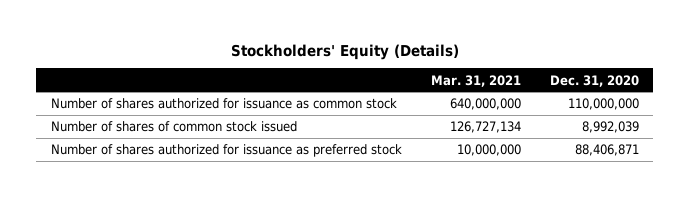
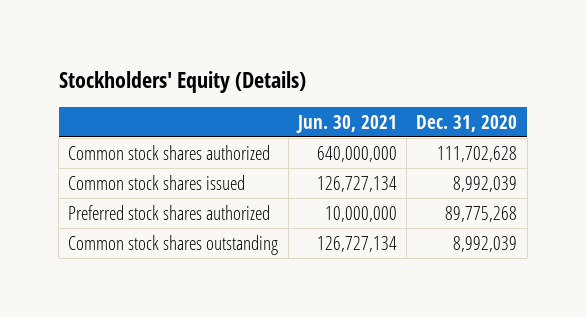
- | Mar. 31, 2021 | Dec. 31, 2020
+ | Jun. 30, 2021 | Dec. 31, 2020
- Number of shares authorized for issuance as common stock | 640,000,000 | 110,000,000
- Number of shares of common stock issued | 126,727,134 | 8,992,039
- Number of shares authorized for issuance as preferred stock | 10,000,000 | 88,406,871
+ Common stock shares authorized | 640,000,000 | 111,702,628
+ Common stock shares issued | 126,727,134 | 8,992,039
+ Preferred stock shares authorized | 10,000,000 | 89,775,268
+ Common stock shares outstanding | 126,727,134 | 8,992,039

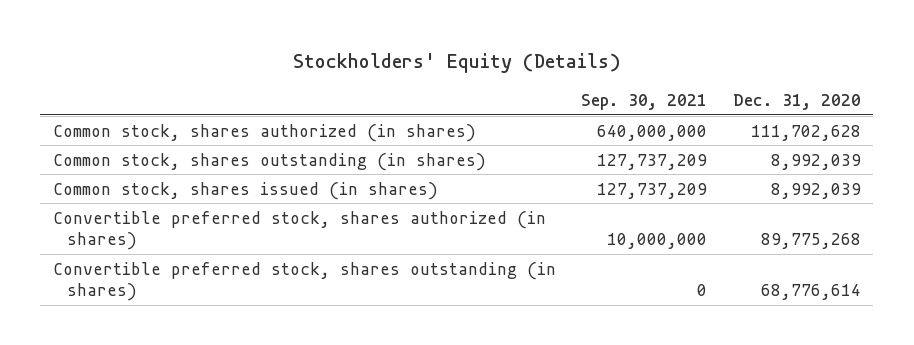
- | Jun. 30, 2021 | Dec. 31, 2020
+ | Sep. 30, 2021 | Dec. 31, 2020
- Common stock shares authorized | 640,000,000 | 111,702,628
- Common stock shares issued | 126,727,134 | 8,992,039
- Preferred stock shares authorized | 10,000,000 | 89,775,268
- Common stock shares outstanding | 126,727,134 | 8,992,039
+ Common stock, shares authorized (in shares) | 640,000,000 | 111,702,628
+ Common stock, shares outstanding (in shares) | 127,737,209 | 8,992,039
+ Common stock, shares issued (in shares) | 127,737,209 | 8,992,039
+ Convertible preferred stock, shares authorized (in shares) | 10,000,000 | 89,775,268
+ Convertible preferred stock, shares outstanding (in shares) | 0 | 68,776,614

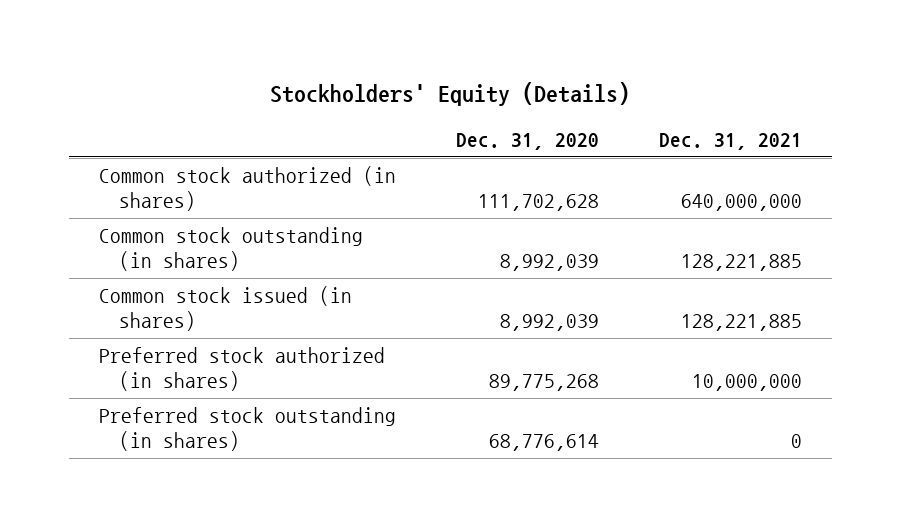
- | Sep. 30, 2021 | Dec. 31, 2020
+ | Dec. 31, 2020 | Dec. 31, 2021
- Common stock, shares authorized (in shares) | 640,000,000 | 111,702,628
- Common stock, shares outstanding (in shares) | 127,737,209 | 8,992,039
- Common stock, shares issued (in shares) | 127,737,209 | 8,992,039
- Convertible preferred stock, shares authorized (in shares) | 10,000,000 | 89,775,268
- Convertible preferred stock, shares outstanding (in shares) | 0 | 68,776,614
+ Common stock authorized (in shares) | 111,702,628 | 640,000,000
+ Common stock outstanding (in shares) | 8,992,039 | 128,221,885
+ Common stock issued (in shares) | 8,992,039 | 128,221,885
+ Preferred stock authorized (in shares) | 89,775,268 | 10,000,000
+ Preferred stock outstanding (in shares) | 68,776,614 | 0

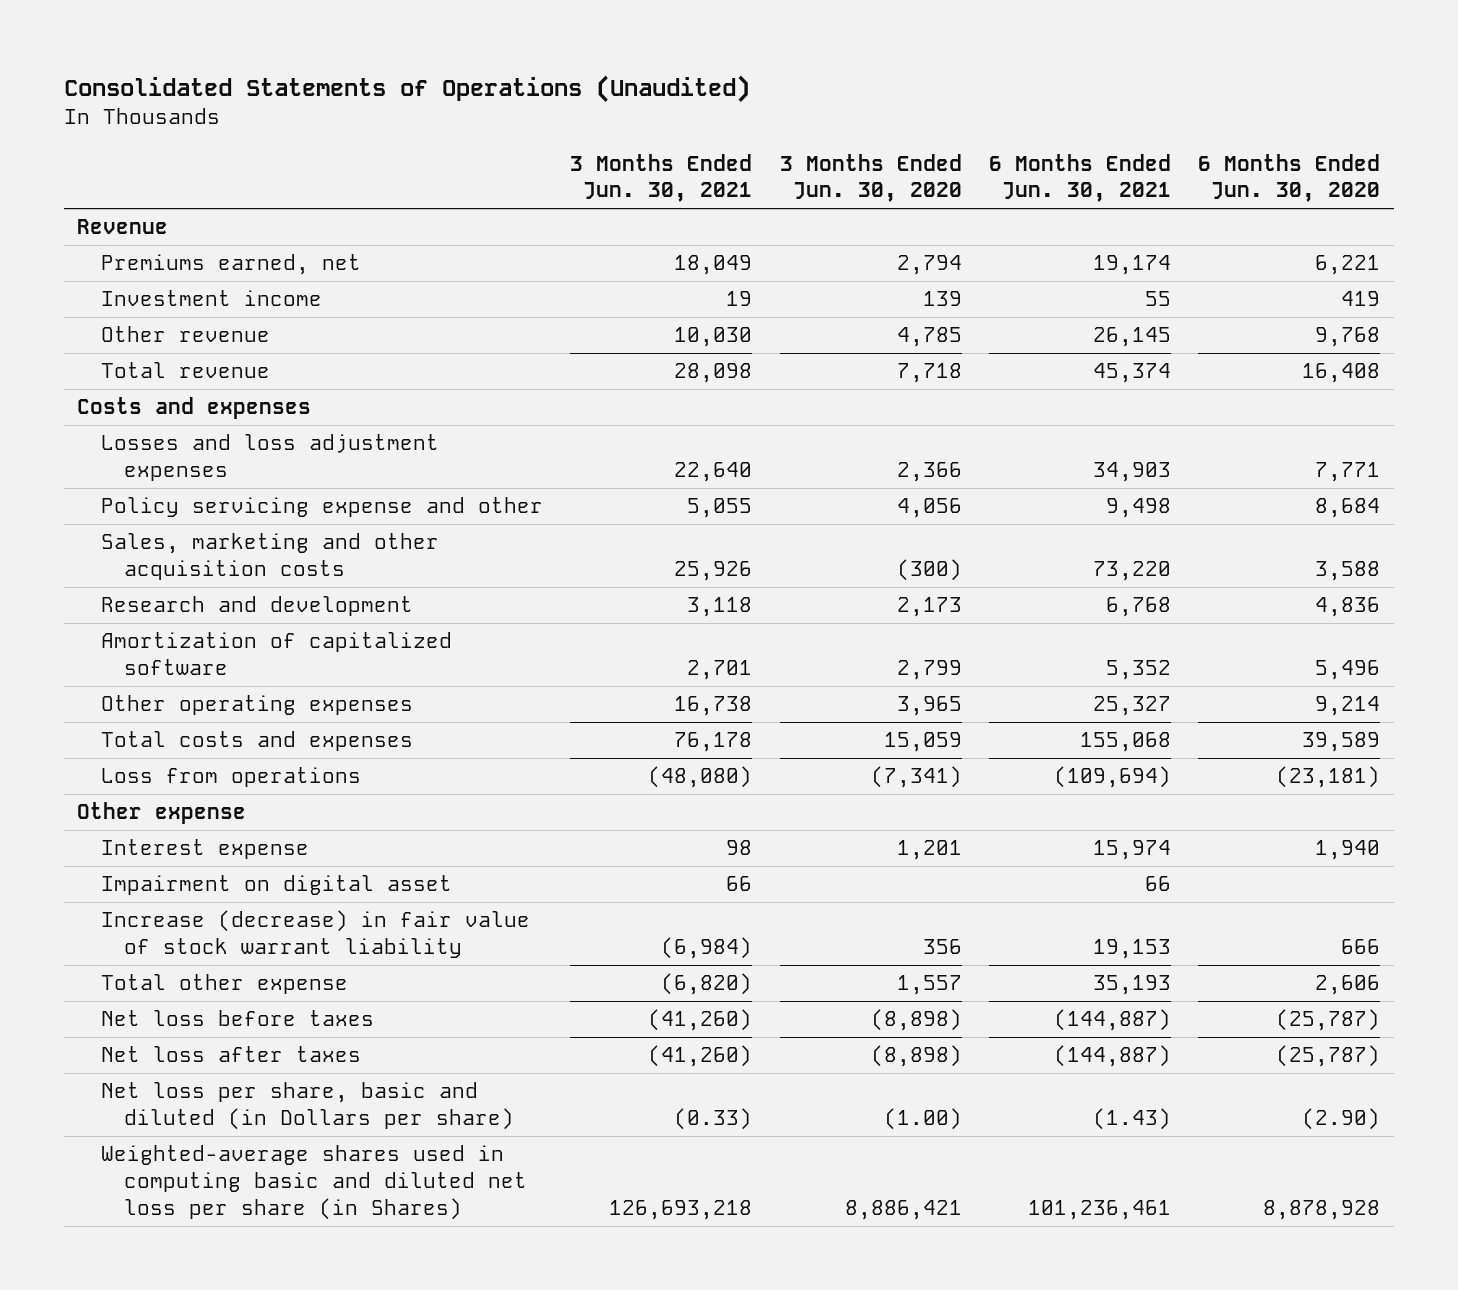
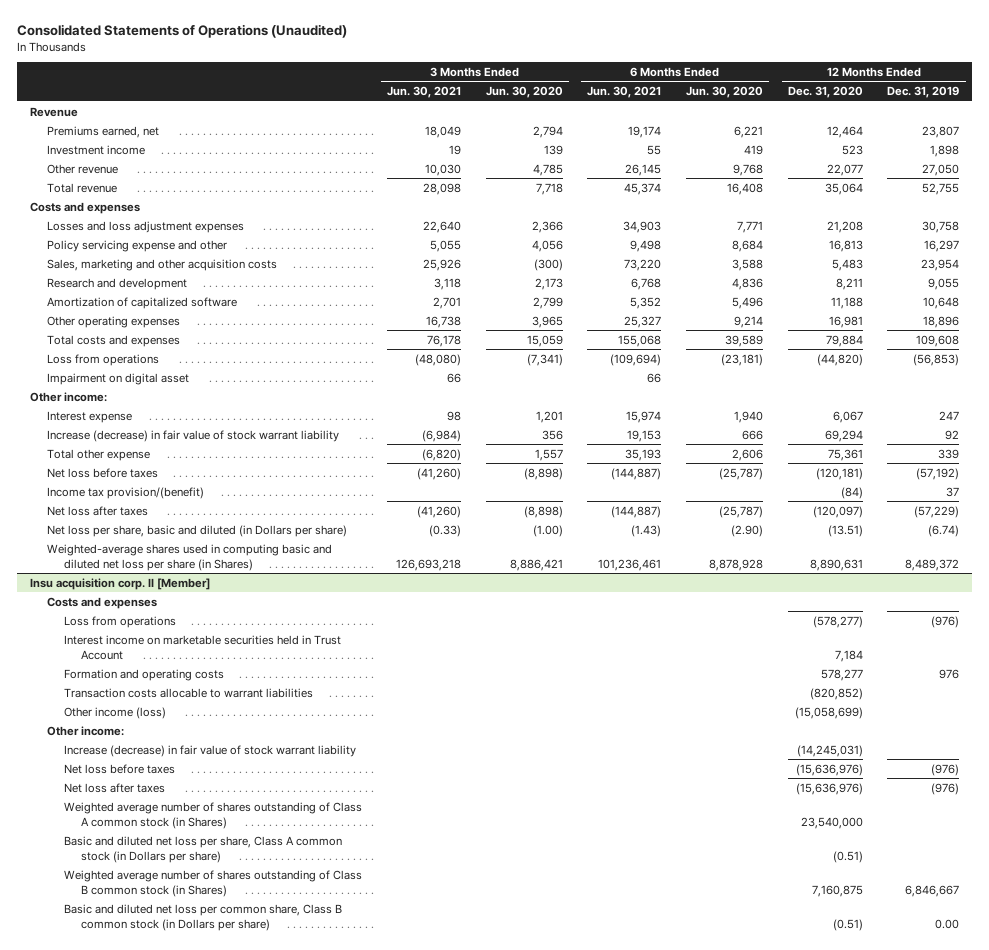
- | 3 Months Ended Jun. 30, 2021 | 3 Months Ended Jun. 30, 2020 | 6 Months Ended Jun. 30, 2021 | 6 Months Ended Jun. 30, 2020
+ | 3 Months Ended Jun. 30, 2021 | 3 Months Ended Jun. 30, 2020 | 6 Months Ended Jun. 30, 2021 | 6 Months Ended Jun. 30, 2020 | 12 Months Ended Dec. 31, 2020 | 12 Months Ended Dec. 31, 2019
- Other expense
+ Other income:
moved down: Interest expense | 98 | 1,201 | 15,974 | 1,940 | 6,067 | 247
+ Income tax provision/(benefit) | | | | | (84) | 37
+ Insu acquisition corp. II [Member]
+ Costs and expenses
+ Loss from operations | | | | | (578,277) | (976)
+ Interest income on marketable securities held in Trust Account | | | | | 7,184 |
+ Formation and operating costs | | | | | 578,277 | 976
+ Transaction costs allocable to warrant liabilities | | | | | (820,852) |
+ Other income (loss) | | | | | (15,058,699) |
+ Other income:
+ Increase (decrease) in fair value of stock warrant liability | | | | | (14,245,031) |
+ Net loss before taxes | | | | | (15,636,976) | (976)
+ Net loss after taxes | | | | | (15,636,976) | (976)
+ Weighted average number of shares outstanding of Class A common stock (in Shares) | | | | | 23,540,000 |
+ Basic and diluted net loss per share, Class A common stock (in Dollars per share) | | | | | (0.51) |
+ Weighted average number of shares outstanding of Class B common stock (in Shares) | | | | | 7,160,875 | 6,846,667
+ Basic and diluted net loss per common share, Class B common stock (in Dollars per share) | | | | | (0.51) | 0.00

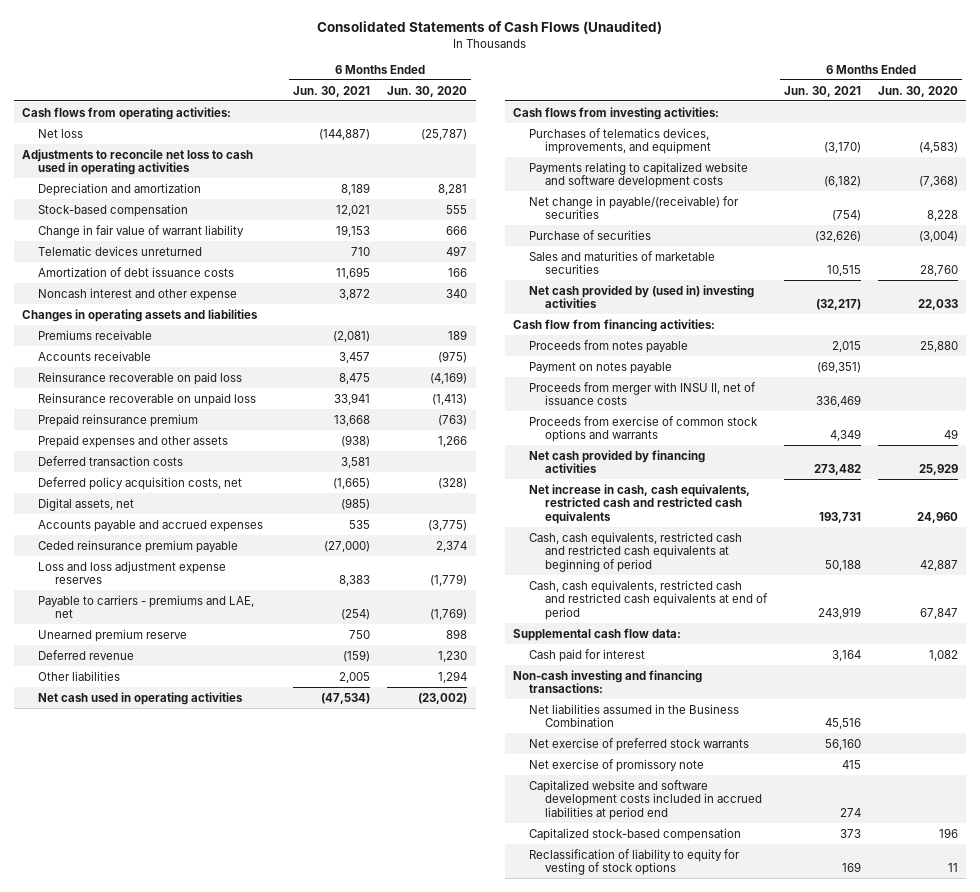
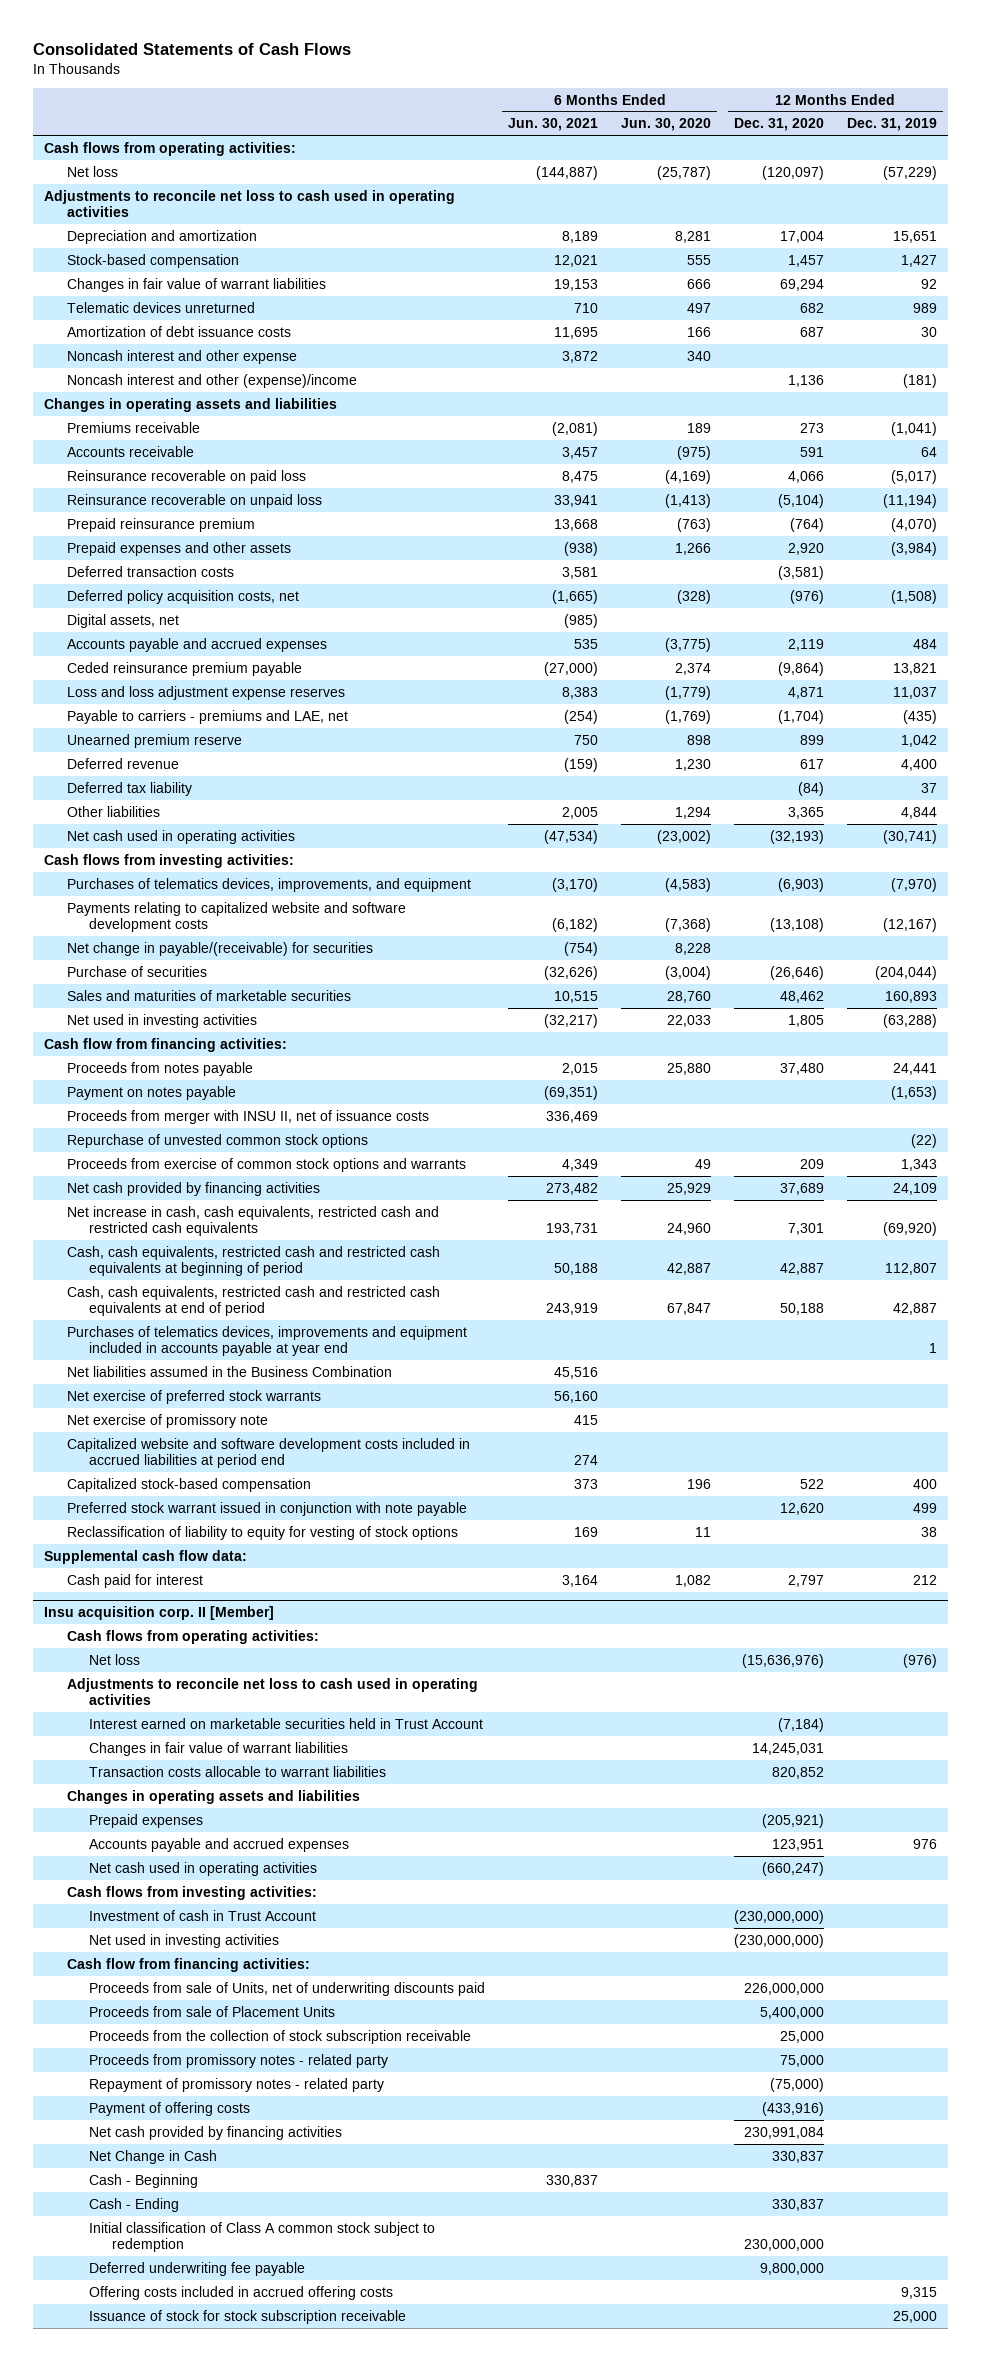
- Consolidated Statements of Cash Flows (Unaudited)
+ Consolidated Statements of Cash Flows
- | 6 Months Ended Jun. 30, 2021 | 6 Months Ended Jun. 30, 2020
+ | 6 Months Ended Jun. 30, 2021 | 6 Months Ended Jun. 30, 2020 | 12 Months Ended Dec. 31, 2020 | 12 Months Ended Dec. 31, 2019
- Change in fair value of warrant liability | 19,153 | 666
+ Changes in fair value of warrant liabilities | 19,153 | 666 | 69,294 | 92
+ Noncash interest and other (expense)/income | | | 1,136 | (181)
+ Deferred tax liability | | | (84) | 37
- Net cash provided by (used in) investing activities | (32,217) | 22,033
+ Net used in investing activities | (32,217) | 22,033 | 1,805 | (63,288)
+ Repurchase of unvested common stock options | | | | (22)
- Non-cash investing and financing transactions:
+ Purchases of telematics devices, improvements and equipment included in accounts payable at year end | | | | 1
+ Preferred stock warrant issued in conjunction with note payable | | | 12,620 | 499
moved down: Supplemental cash flow data:
moved down: Cash paid for interest | 3,164 | 1,082 | 2,797 | 212
+ Insu acquisition corp. II [Member]
+ Cash flows from operating activities:
+ Net loss | | | (15,636,976) | (976)
+ Adjustments to reconcile net loss to cash used in operating activities
+ Interest earned on marketable securities held in Trust Account | | | (7,184) |
+ Changes in fair value of warrant liabilities | | | 14,245,031 |
+ Transaction costs allocable to warrant liabilities | | | 820,852 |
+ Changes in operating assets and liabilities
+ Prepaid expenses | | | (205,921) |
+ Accounts payable and accrued expenses | | | 123,951 | 976
+ Net cash used in operating activities | | | (660,247) |
+ Cash flows from investing activities:
+ Investment of cash in Trust Account | | | (230,000,000) |
+ Net used in investing activities | | | (230,000,000) |
+ Cash flow from financing activities:
+ Proceeds from sale of Units, net of underwriting discounts paid | | | 226,000,000 |
+ Proceeds from sale of Placement Units | | | 5,400,000 |
+ Proceeds from the collection of stock subscription receivable | | | 25,000 |
+ Proceeds from promissory notes - related party | | | 75,000 |
+ Repayment of promissory notes - related party | | | (75,000) |
+ Payment of offering costs | | | (433,916) |
+ Net cash provided by financing activities | | | 230,991,084 |
+ Net Change in Cash | | | 330,837 |
+ Cash - Beginning | 330,837 | | |
+ Cash - Ending | | | 330,837 |
+ Initial classification of Class A common stock subject to redemption | | | 230,000,000 |
+ Deferred underwriting fee payable | | | 9,800,000 |
+ Offering costs included in accrued offering costs | | | | 9,315
+ Issuance of stock for stock subscription receivable | | | | 25,000

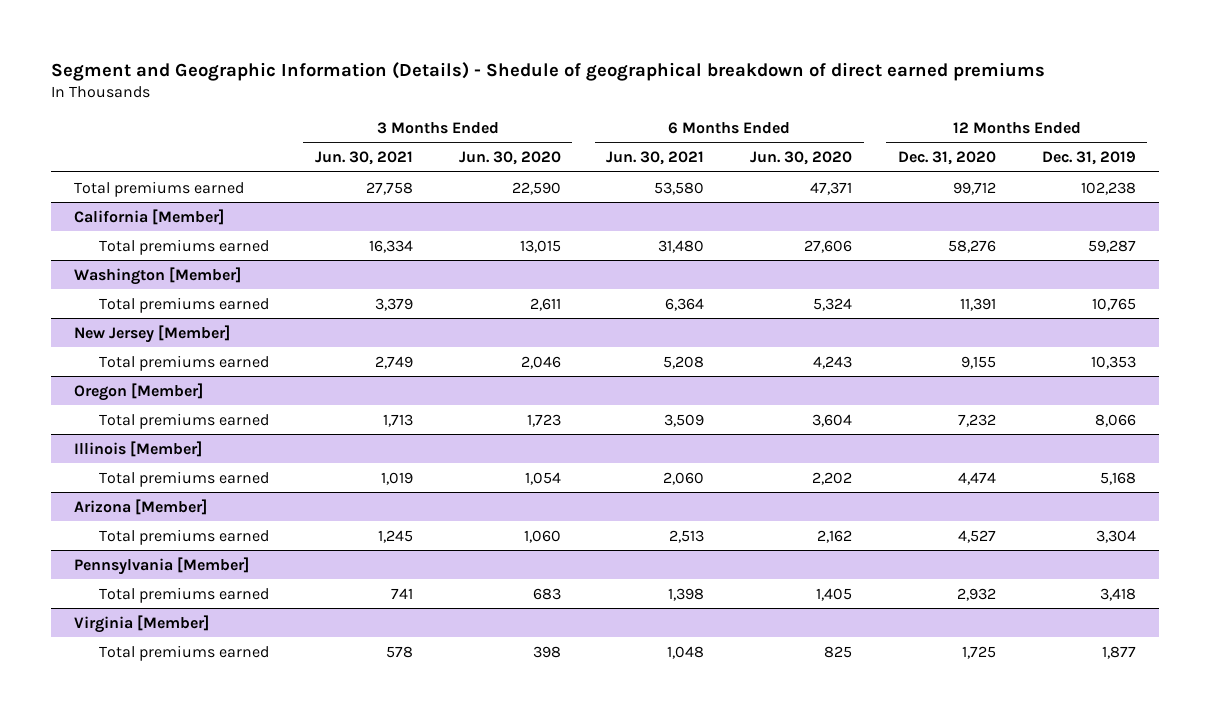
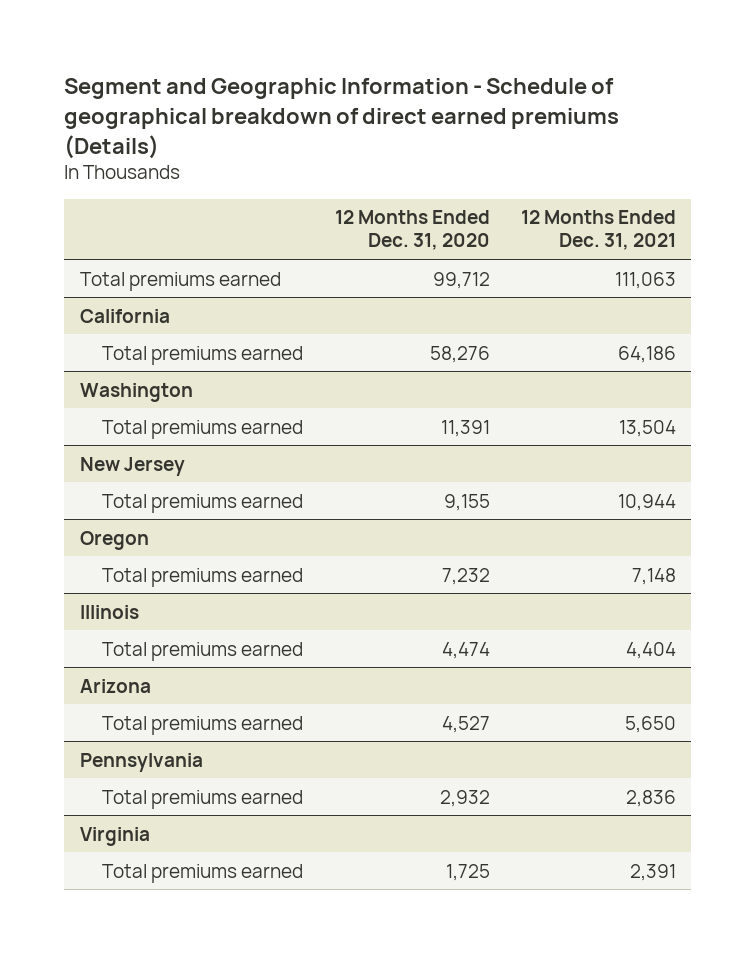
- Segment and Geographic Information (Details) - Shedule of geographical breakdown of direct earned premiums
+ Segment and Geographic Information - Schedule of geographical breakdown of direct earned premiums (Details)
- | 3 Months Ended Jun. 30, 2021 | 3 Months Ended Jun. 30, 2020 | 6 Months Ended Jun. 30, 2021 | 6 Months Ended Jun. 30, 2020 | 12 Months Ended Dec. 31, 2020 | 12 Months Ended Dec. 31, 2019
+ | 12 Months Ended Dec. 31, 2020 | 12 Months Ended Dec. 31, 2021
- California [Member]
+ California
- Washington [Member]
+ Washington
- New Jersey [Member]
+ New Jersey
- Oregon [Member]
+ Oregon
- Illinois [Member]
+ Illinois
- Arizona [Member]
+ Arizona
- Pennsylvania [Member]
+ Pennsylvania
- Virginia [Member]
+ Virginia

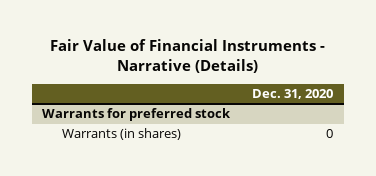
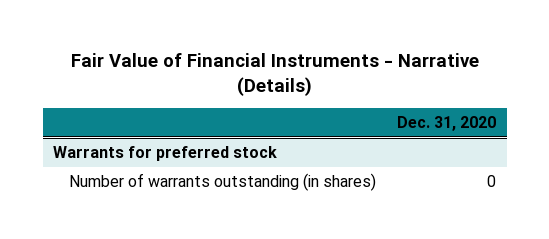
@ Warrants for preferred stock
- Warrants (in shares) | 0
+ Number of warrants outstanding (in shares) | 0

